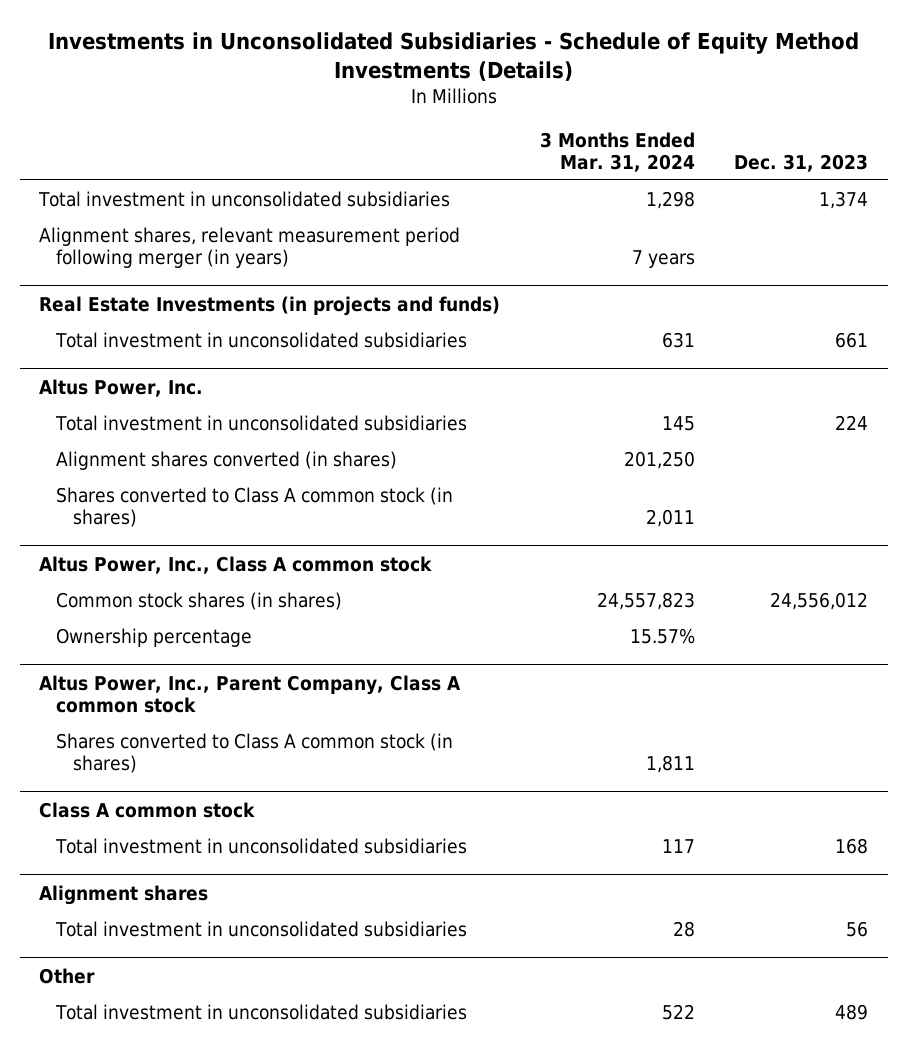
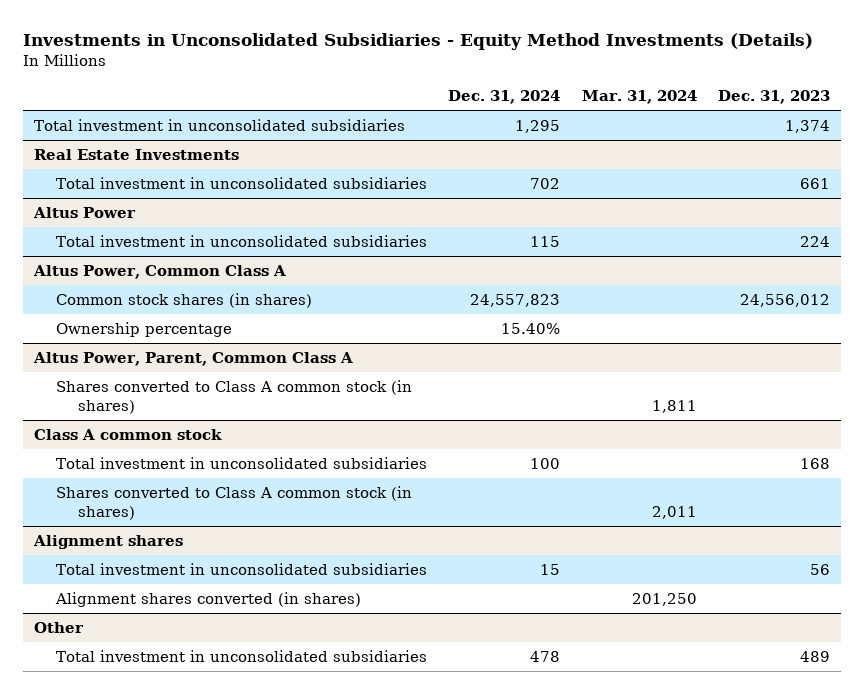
- Investments in Unconsolidated Subsidiaries - Schedule of Equity Method Investments (Details)
+ Investments in Unconsolidated Subsidiaries - Equity Method Investments (Details)
- | 3 Months Ended Mar. 31, 2024 | Dec. 31, 2023
+ | Dec. 31, 2024 | Mar. 31, 2024 | Dec. 31, 2023
- Alignment shares, relevant measurement period following merger (in years) | 7 years |
- Real Estate Investments (in projects and funds)
+ Real Estate Investments
- Altus Power, Inc.
+ Altus Power
- Alignment shares converted (in shares) | 201,250 |
- Shares converted to Class A common stock (in shares) | 2,011 |
- Altus Power, Inc., Class A common stock
+ Altus Power, Common Class A
- Altus Power, Inc., Parent Company, Class A common stock
+ Altus Power, Parent, Common Class A
@ Class A common stock
+ Shares converted to Class A common stock (in shares) | | 2,011 |
@ Alignment shares
+ Alignment shares converted (in shares) | | 201,250 |

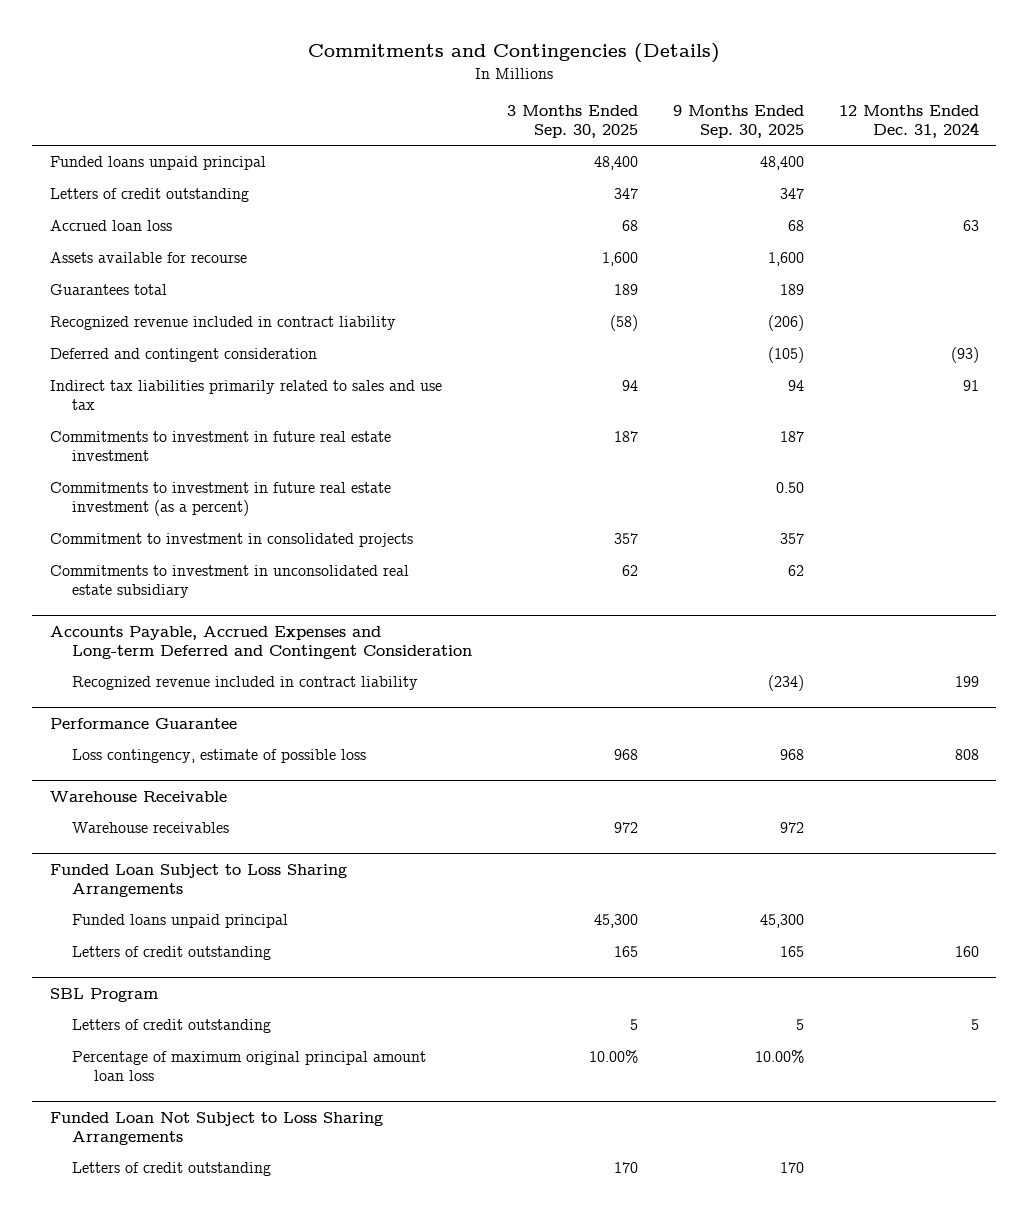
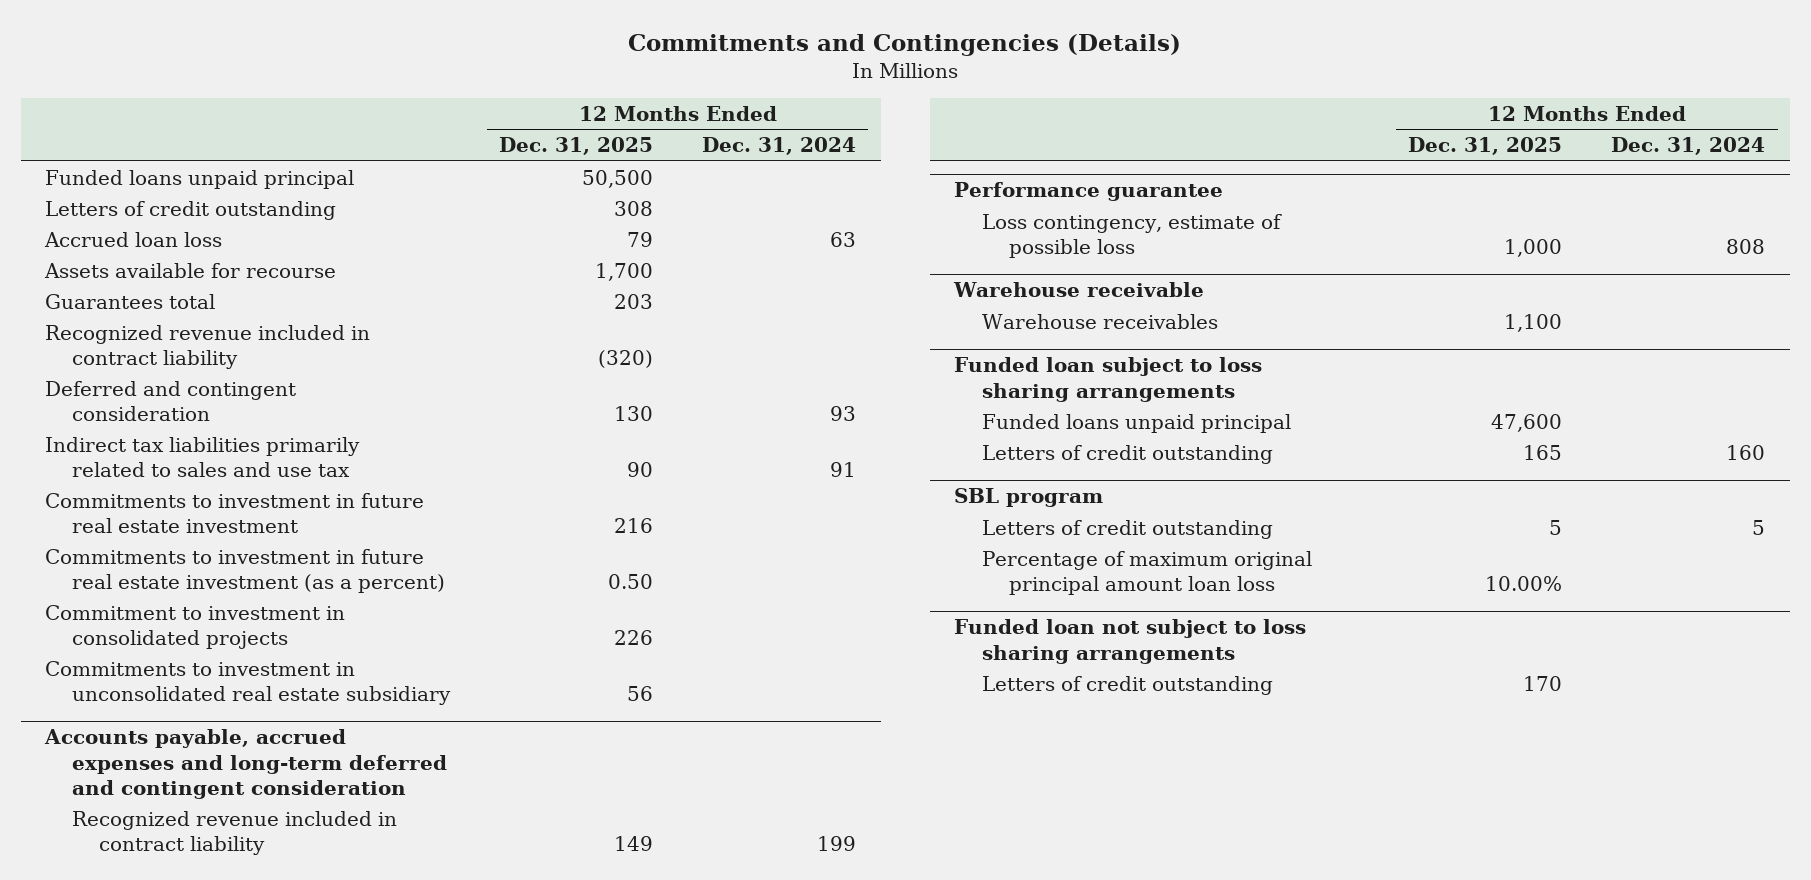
- | 3 Months Ended Sep. 30, 2025 | 9 Months Ended Sep. 30, 2025 | 12 Months Ended Dec. 31, 2024
+ | 12 Months Ended Dec. 31, 2025 | 12 Months Ended Dec. 31, 2024
- Deferred and contingent consideration | | (105) | (93)
+ Deferred and contingent consideration | 130 | 93
- Accounts Payable, Accrued Expenses and Long-term Deferred and Contingent Consideration
+ Accounts payable, accrued expenses and long-term deferred and contingent consideration
- Performance Guarantee
+ Performance guarantee
- Warehouse Receivable
+ Warehouse receivable
- Funded Loan Subject to Loss Sharing Arrangements
+ Funded loan subject to loss sharing arrangements
- SBL Program
+ SBL program
- Funded Loan Not Subject to Loss Sharing Arrangements
+ Funded loan not subject to loss sharing arrangements

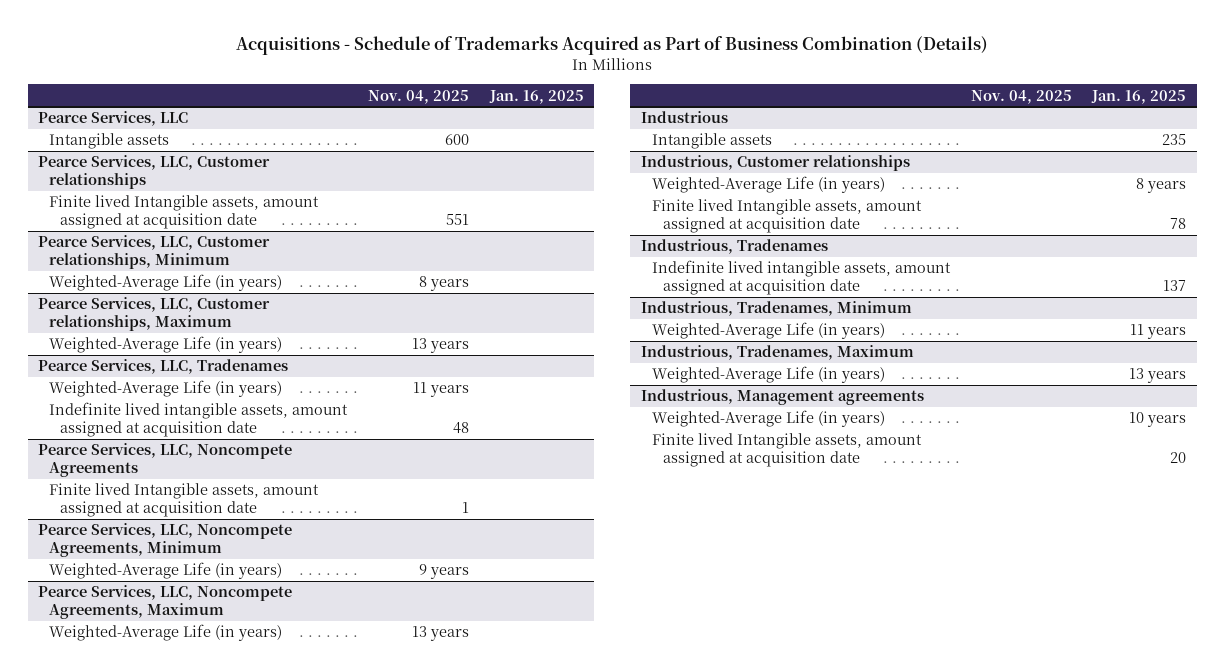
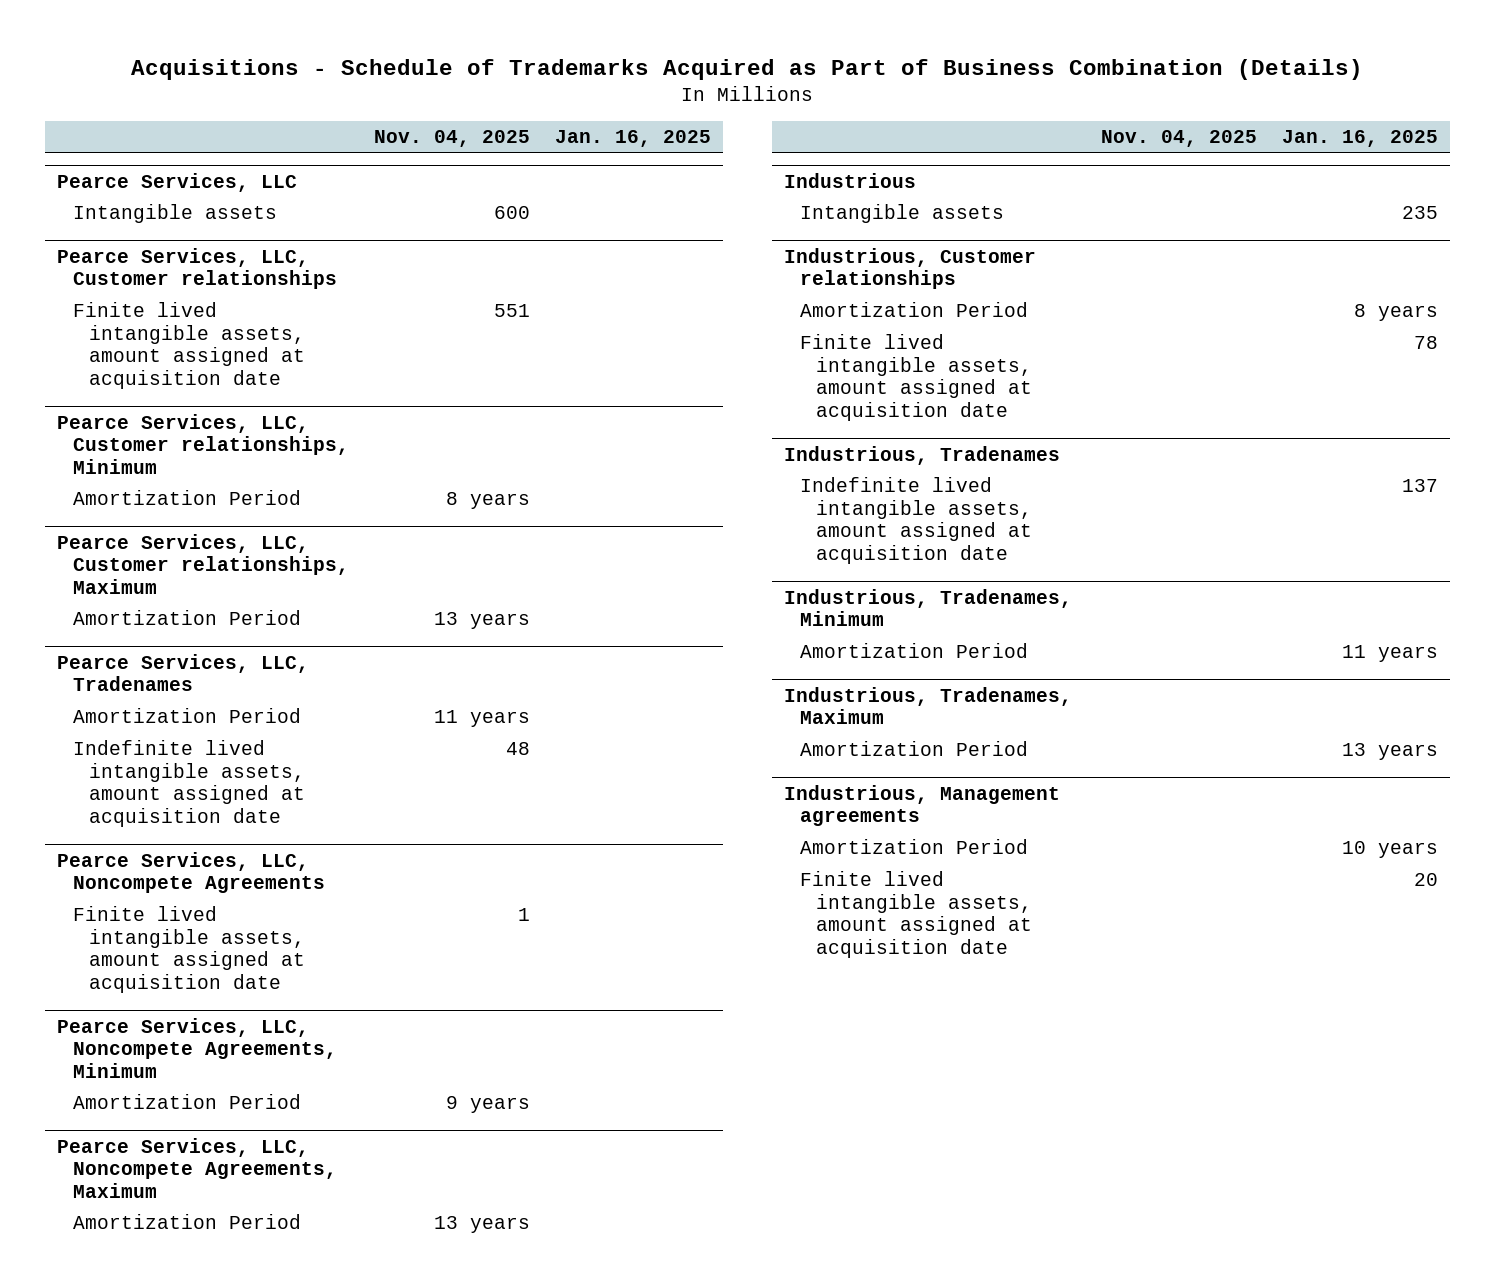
@ Pearce Services, LLC, Customer relationships
- Finite lived Intangible assets, amount assigned at acquisition date | 551 |
+ Finite lived intangible assets, amount assigned at acquisition date | 551 |
@ Pearce Services, LLC, Customer relationships, Minimum
- Weighted-Average Life (in years) | 8 years |
+ Amortization Period | 8 years |
@ Pearce Services, LLC, Customer relationships, Maximum
- Weighted-Average Life (in years) | 13 years |
+ Amortization Period | 13 years |
@ Pearce Services, LLC, Tradenames
- Weighted-Average Life (in years) | 11 years |
+ Amortization Period | 11 years |
@ Pearce Services, LLC, Noncompete Agreements
- Finite lived Intangible assets, amount assigned at acquisition date | 1 |
+ Finite lived intangible assets, amount assigned at acquisition date | 1 |
@ Pearce Services, LLC, Noncompete Agreements, Minimum
- Weighted-Average Life (in years) | 9 years |
+ Amortization Period | 9 years |
@ Pearce Services, LLC, Noncompete Agreements, Maximum
- Weighted-Average Life (in years) | 13 years |
+ Amortization Period | 13 years |
@ Industrious, Customer relationships
- Weighted-Average Life (in years) | | 8 years
- Finite lived Intangible assets, amount assigned at acquisition date | | 78
+ Amortization Period | | 8 years
+ Finite lived intangible assets, amount assigned at acquisition date | | 78
@ Industrious, Tradenames, Minimum
- Weighted-Average Life (in years) | | 11 years
+ Amortization Period | | 11 years
@ Industrious, Tradenames, Maximum
- Weighted-Average Life (in years) | | 13 years
+ Amortization Period | | 13 years
@ Industrious, Management agreements
- Weighted-Average Life (in years) | | 10 years
- Finite lived Intangible assets, amount assigned at acquisition date | | 20
+ Amortization Period | | 10 years
+ Finite lived intangible assets, amount assigned at acquisition date | | 20

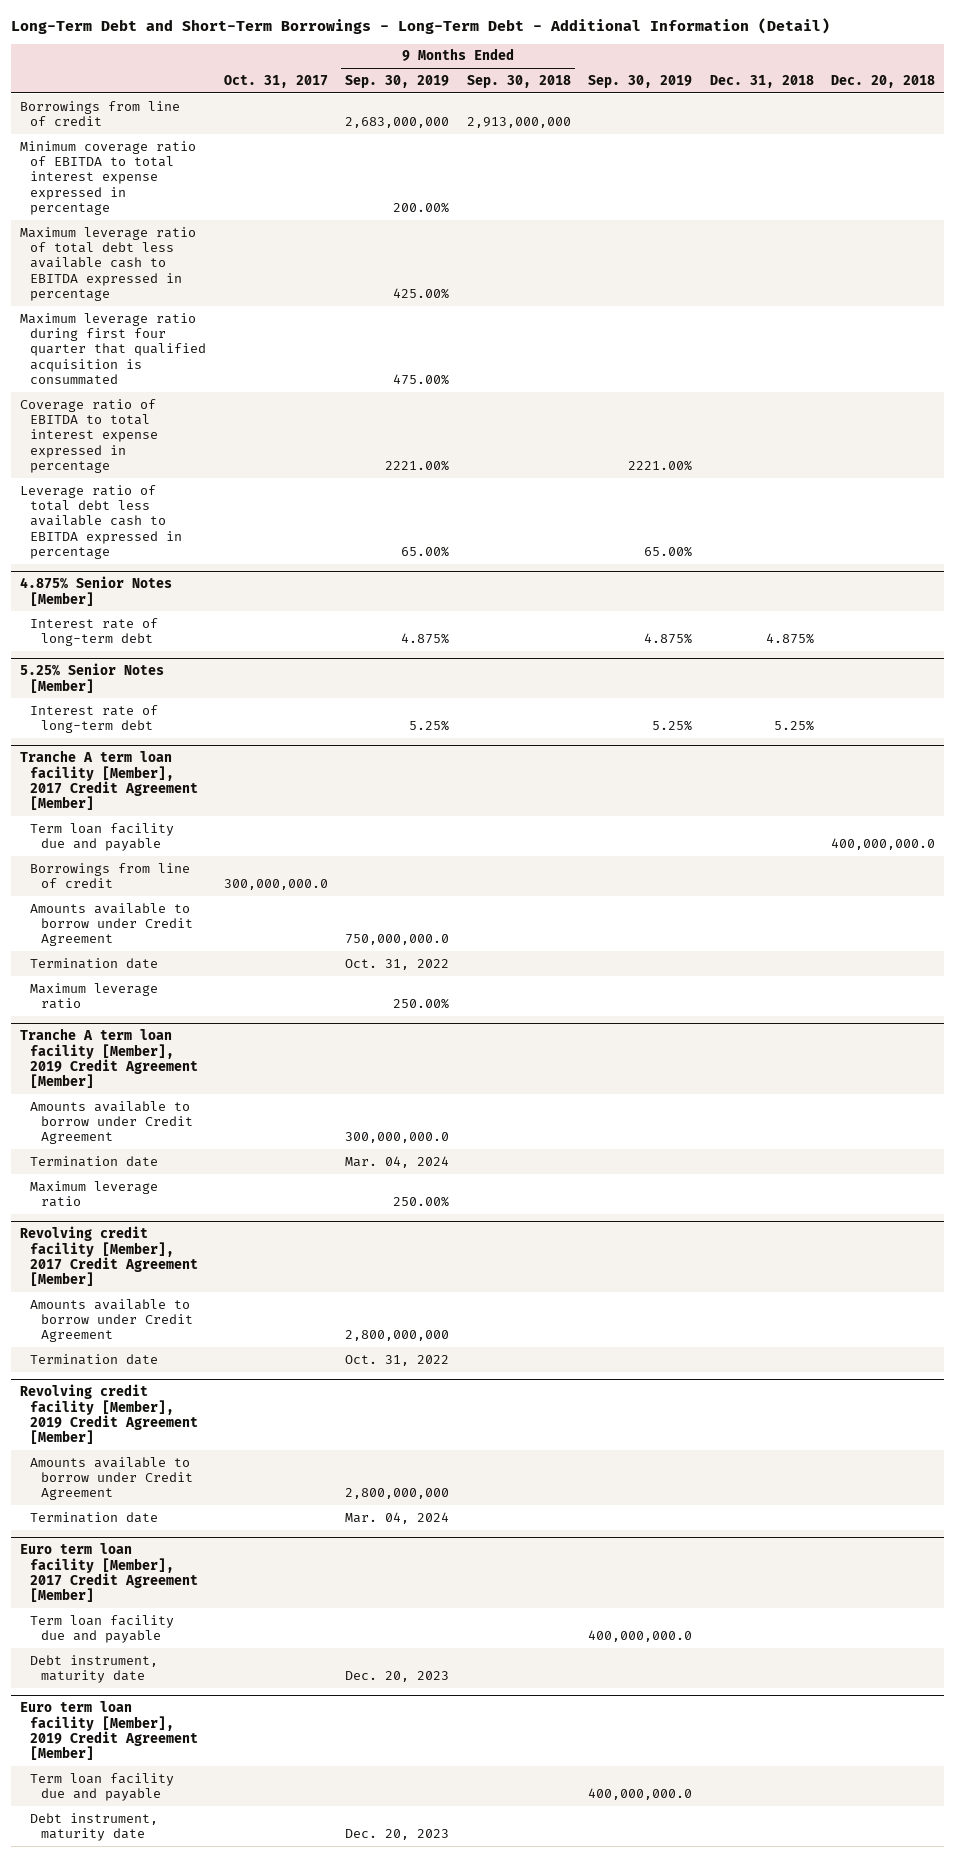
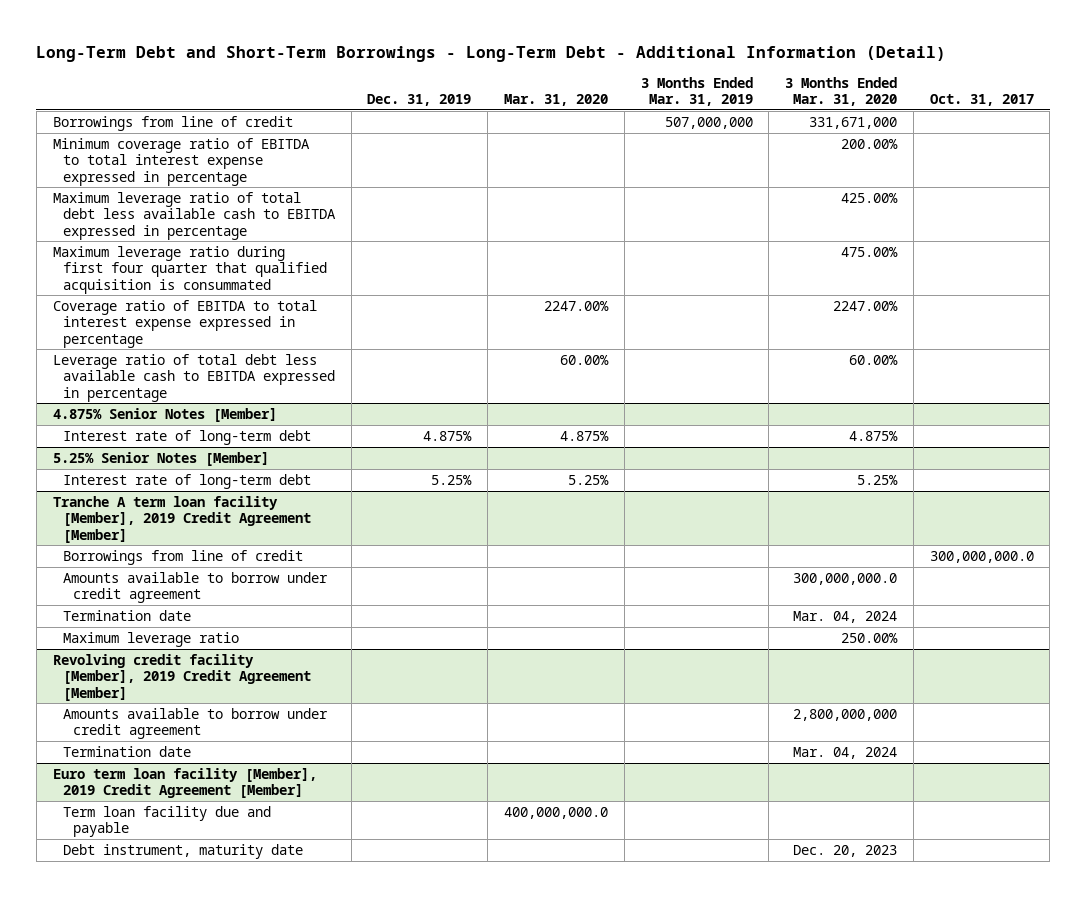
- | Oct. 31, 2017 | 9 Months Ended Sep. 30, 2019 | 9 Months Ended Sep. 30, 2018 | Sep. 30, 2019 | Dec. 31, 2018 | Dec. 20, 2018
+ | Dec. 31, 2019 | Mar. 31, 2020 | 3 Months Ended Mar. 31, 2019 | 3 Months Ended Mar. 31, 2020 | Oct. 31, 2017
- Tranche A term loan facility [Member], 2017 Credit Agreement [Member]
- Term loan facility due and payable | | | | | | 400,000,000.0
- Borrowings from line of credit | 300,000,000.0 | | | | |
- Amounts available to borrow under Credit Agreement | | 750,000,000.0 | | | |
- Termination date | | Oct. 31, 2022 | | | |
- Maximum leverage ratio | | 250.00% | | | |
@ Tranche A term loan facility [Member], 2019 Credit Agreement [Member]
- Amounts available to borrow under Credit Agreement | | 300,000,000.0 | | | |
+ Borrowings from line of credit | | | | | 300,000,000.0
+ Amounts available to borrow under credit agreement | | | | 300,000,000.0 |
- Revolving credit facility [Member], 2017 Credit Agreement [Member]
- Amounts available to borrow under Credit Agreement | | 2,800,000,000 | | | |
- Termination date | | Oct. 31, 2022 | | | |
@ Revolving credit facility [Member], 2019 Credit Agreement [Member]
- Amounts available to borrow under Credit Agreement | | 2,800,000,000 | | | |
+ Amounts available to borrow under credit agreement | | | | 2,800,000,000 |
- Euro term loan facility [Member], 2017 Credit Agreement [Member]
- Term loan facility due and payable | | | | 400,000,000.0 | |
- Debt instrument, maturity date | | Dec. 20, 2023 | | | |

